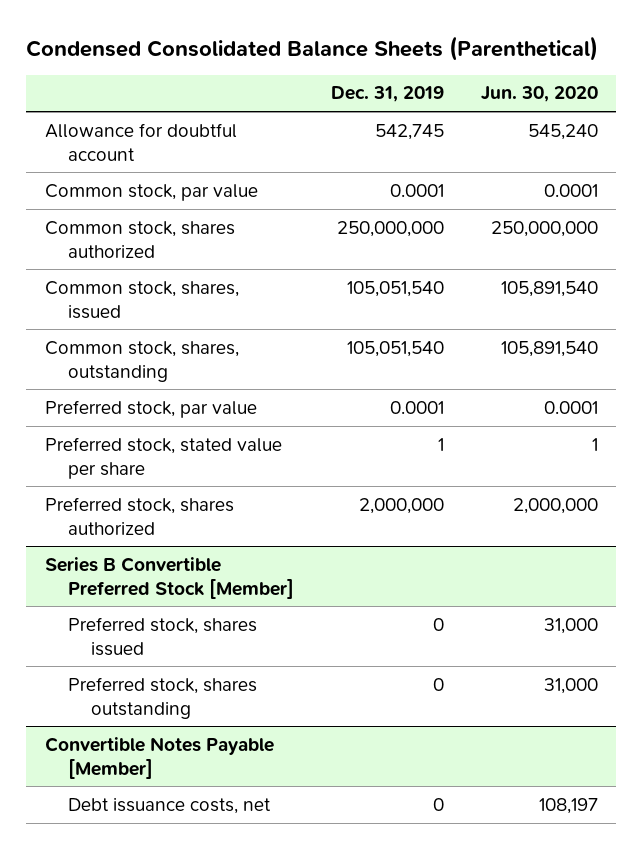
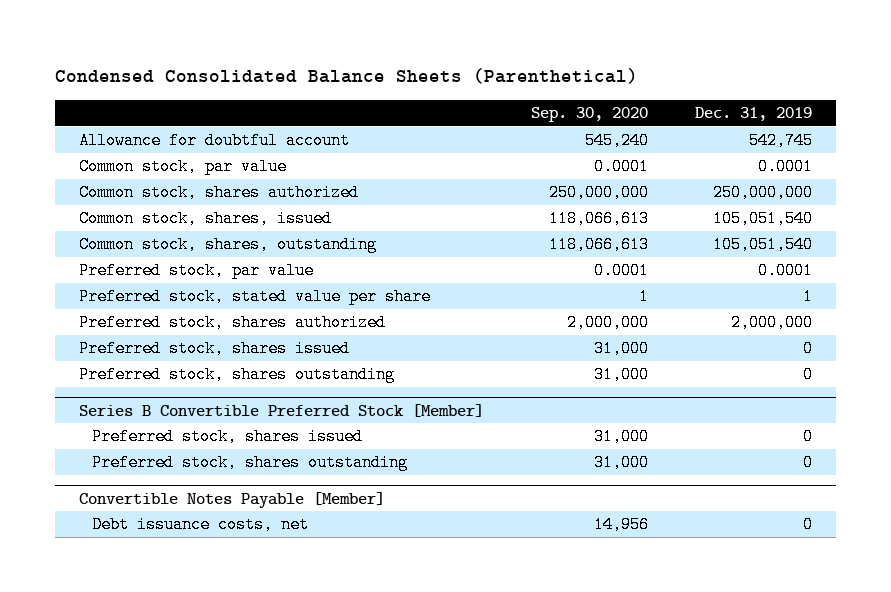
- | Dec. 31, 2019 | Jun. 30, 2020
+ | Sep. 30, 2020 | Dec. 31, 2019
+ Preferred stock, shares issued | 31,000 | 0
+ Preferred stock, shares outstanding | 31,000 | 0

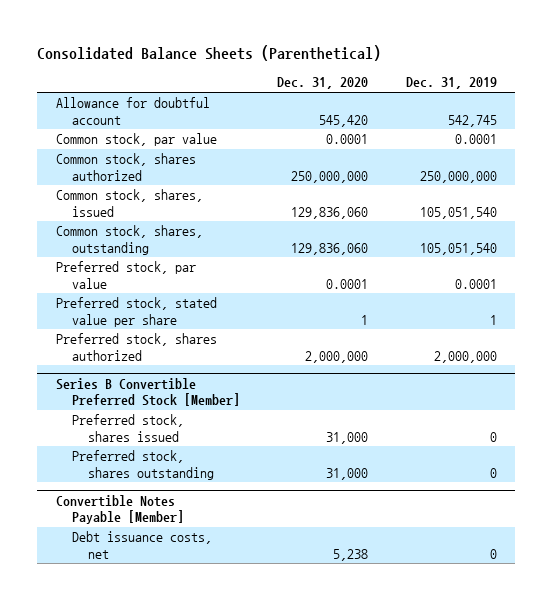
- Condensed Consolidated Balance Sheets (Parenthetical)
+ Consolidated Balance Sheets (Parenthetical)
- | Sep. 30, 2020 | Dec. 31, 2019
+ | Dec. 31, 2020 | Dec. 31, 2019
- Preferred stock, shares issued | 31,000 | 0
- Preferred stock, shares outstanding | 31,000 | 0

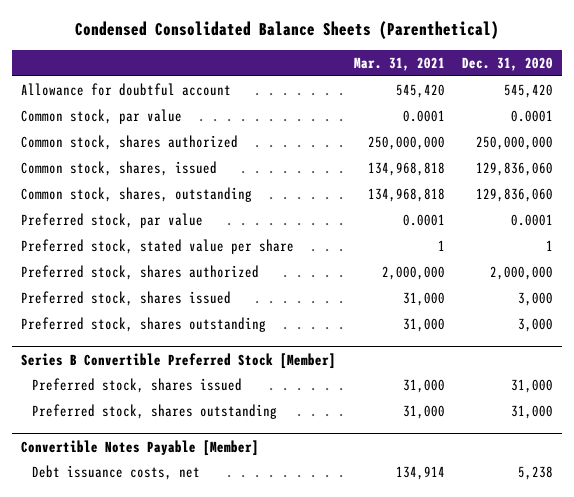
- Consolidated Balance Sheets (Parenthetical)
+ Condensed Consolidated Balance Sheets (Parenthetical)
- | Dec. 31, 2020 | Dec. 31, 2019
+ | Mar. 31, 2021 | Dec. 31, 2020
+ Preferred stock, shares issued | 31,000 | 3,000
+ Preferred stock, shares outstanding | 31,000 | 3,000

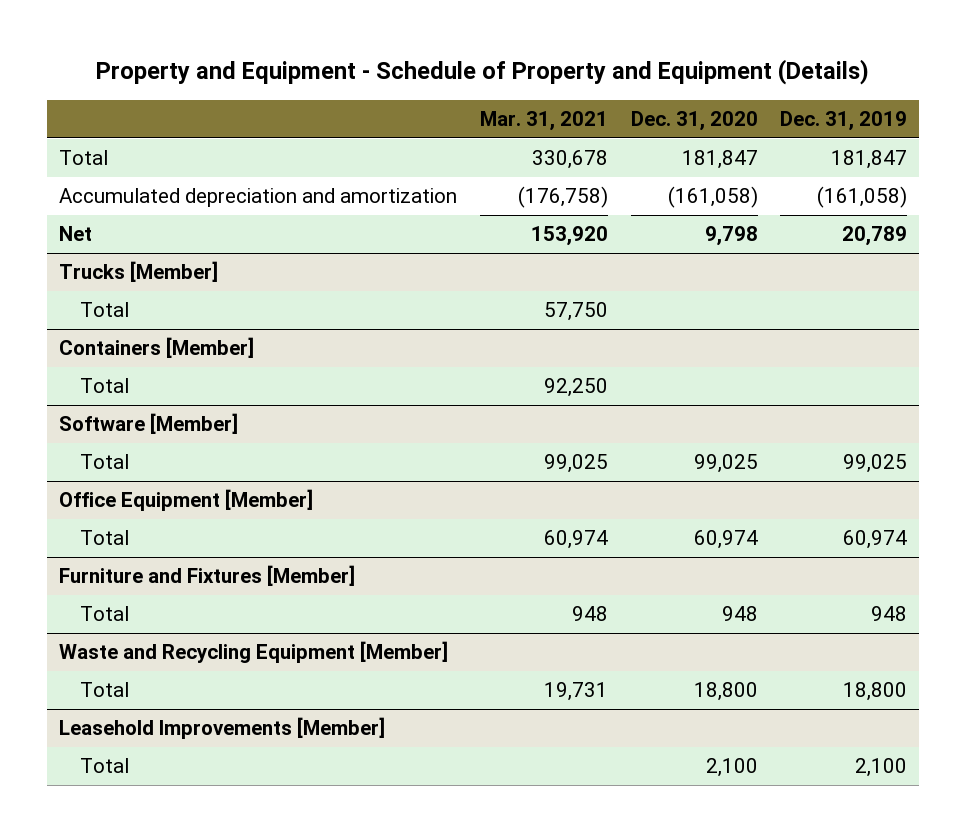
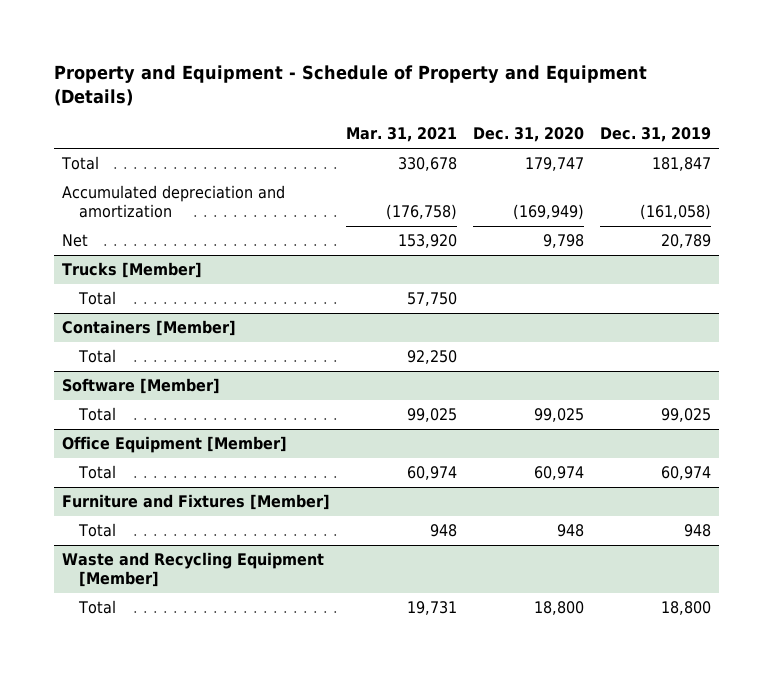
- Total | 330,678 | 181,847 | 181,847
- Accumulated depreciation and amortization | (176,758) | (161,058) | (161,058)
+ Total | 330,678 | 179,747 | 181,847
+ Accumulated depreciation and amortization | (176,758) | (169,949) | (161,058)
- Leasehold Improvements [Member]
- Total | | 2,100 | 2,100

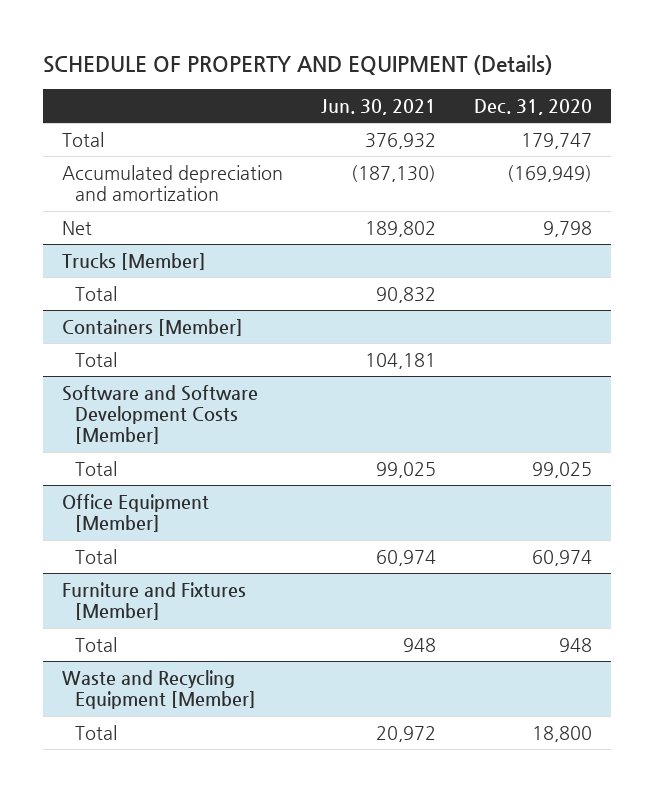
- Property and Equipment - Schedule of Property and Equipment (Details)
+ SCHEDULE OF PROPERTY AND EQUIPMENT (Details)
- | Mar. 31, 2021 | Dec. 31, 2020 | Dec. 31, 2019
+ | Jun. 30, 2021 | Dec. 31, 2020
- Software [Member]
+ Software and Software Development Costs [Member]

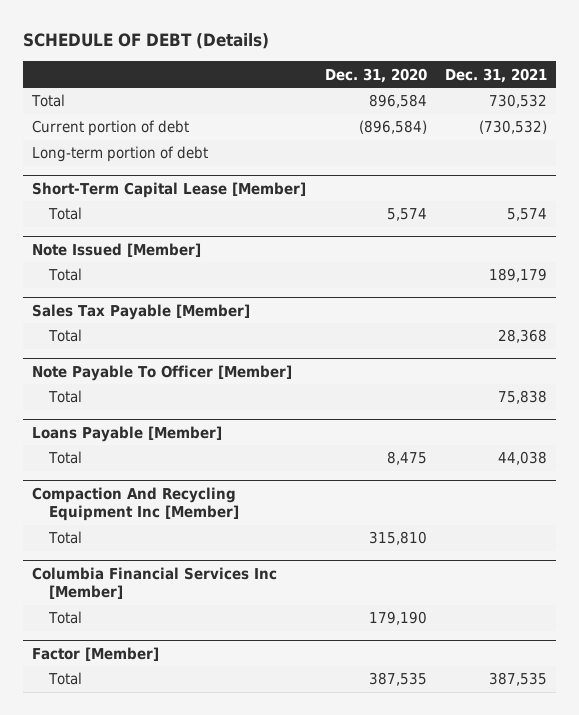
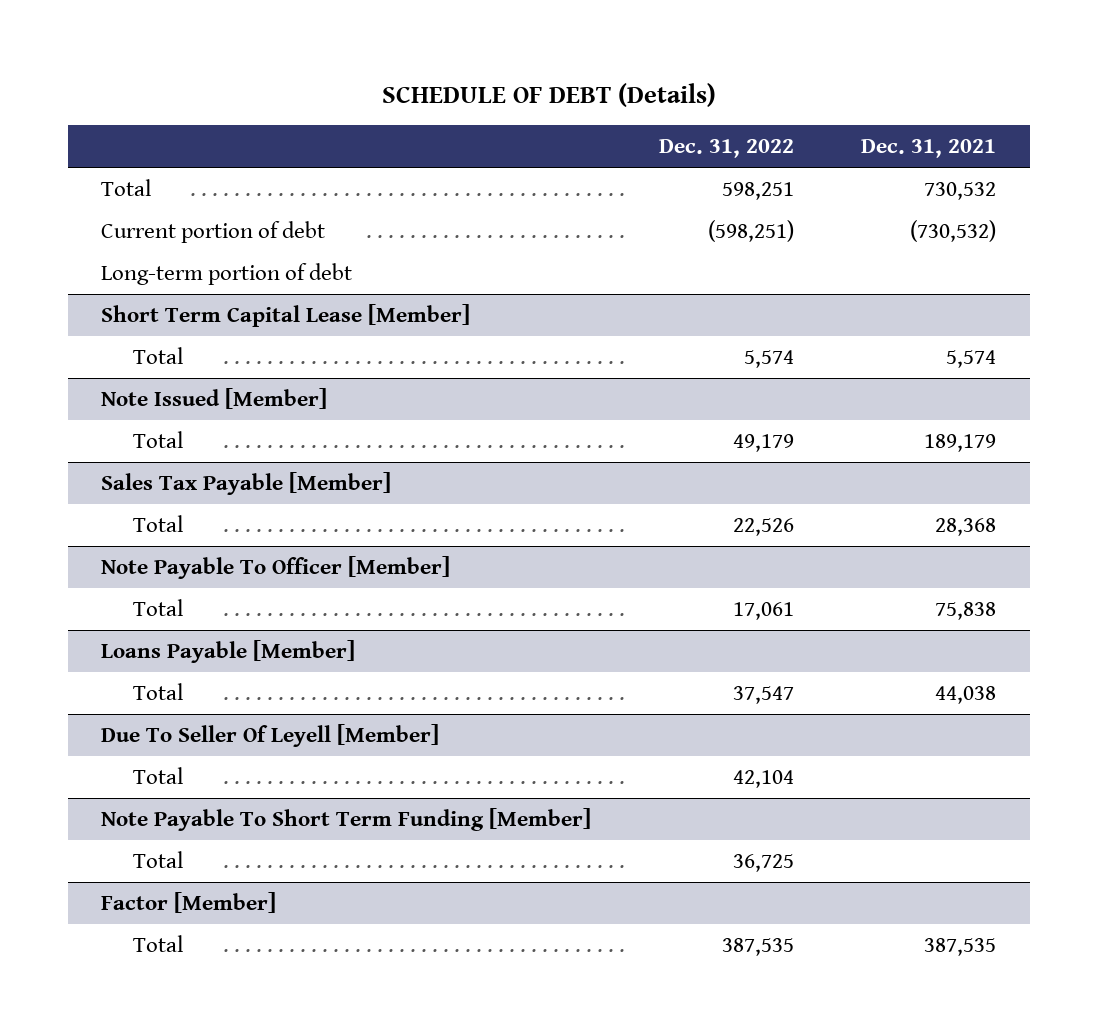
- | Dec. 31, 2020 | Dec. 31, 2021
+ | Dec. 31, 2022 | Dec. 31, 2021
- Short-Term Capital Lease [Member]
+ Short Term Capital Lease [Member]
- Compaction And Recycling Equipment Inc [Member]
+ Due To Seller Of Leyell [Member]
- Columbia Financial Services Inc [Member]
+ Note Payable To Short Term Funding [Member]

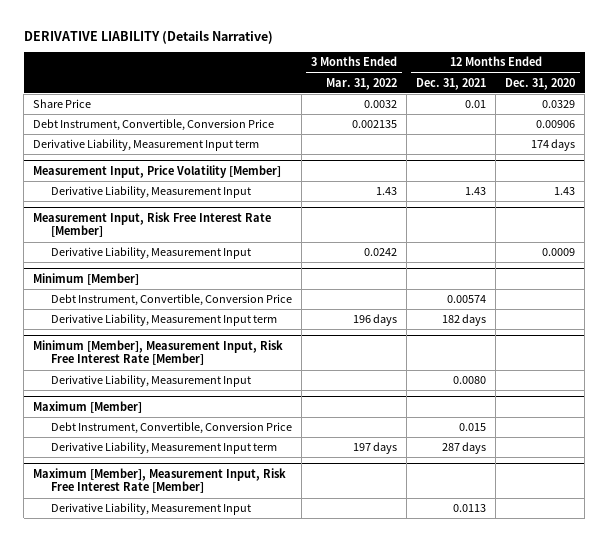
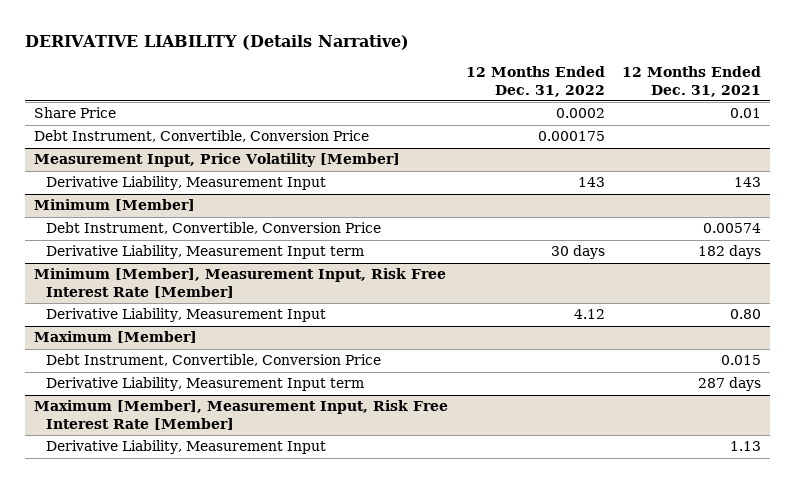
- | 3 Months Ended Mar. 31, 2022 | 12 Months Ended Dec. 31, 2021 | 12 Months Ended Dec. 31, 2020
+ | 12 Months Ended Dec. 31, 2022 | 12 Months Ended Dec. 31, 2021
- Derivative Liability, Measurement Input term | | | 174 days
@ Measurement Input, Price Volatility [Member]
- Derivative Liability, Measurement Input | 1.43 | 1.43 | 1.43
- Measurement Input, Risk Free Interest Rate [Member]
- Derivative Liability, Measurement Input | 0.0242 | | 0.0009
@ Measurement Input, Price Volatility [Member]
+ Derivative Liability, Measurement Input | 143 | 143
@ Minimum [Member], Measurement Input, Risk Free Interest Rate [Member]
- Derivative Liability, Measurement Input | | 0.0080 |
+ Derivative Liability, Measurement Input | 4.12 | 0.80
@ Maximum [Member], Measurement Input, Risk Free Interest Rate [Member]
- Derivative Liability, Measurement Input | | 0.0113 |
+ Derivative Liability, Measurement Input | | 1.13

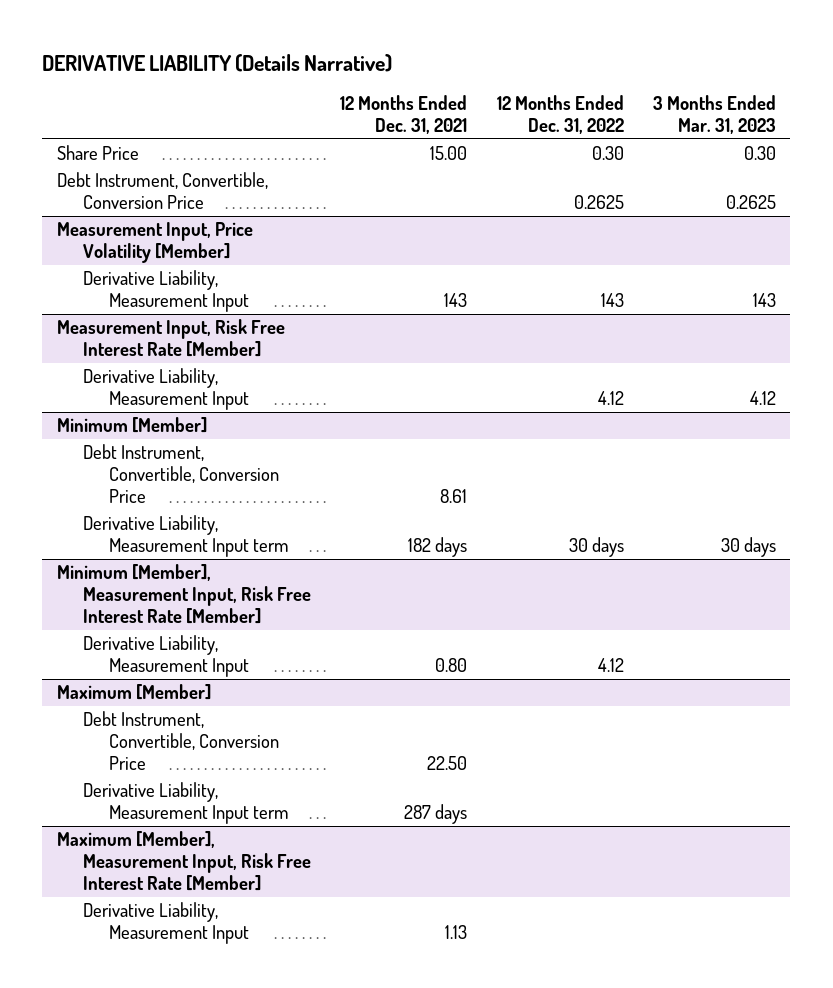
- | 12 Months Ended Dec. 31, 2022 | 12 Months Ended Dec. 31, 2021
+ | 12 Months Ended Dec. 31, 2021 | 12 Months Ended Dec. 31, 2022 | 3 Months Ended Mar. 31, 2023
- Share Price | 0.0002 | 0.01
- Debt Instrument, Convertible, Conversion Price | 0.000175 |
+ Share Price | 15.00 | 0.30 | 0.30
+ Debt Instrument, Convertible, Conversion Price | | 0.2625 | 0.2625
+ Measurement Input, Risk Free Interest Rate [Member]
+ Derivative Liability, Measurement Input | | 4.12 | 4.12
@ Minimum [Member]
- Debt Instrument, Convertible, Conversion Price | | 0.00574
+ Debt Instrument, Convertible, Conversion Price | 8.61 | |
@ Maximum [Member]
- Debt Instrument, Convertible, Conversion Price | | 0.015
+ Debt Instrument, Convertible, Conversion Price | 22.50 | |

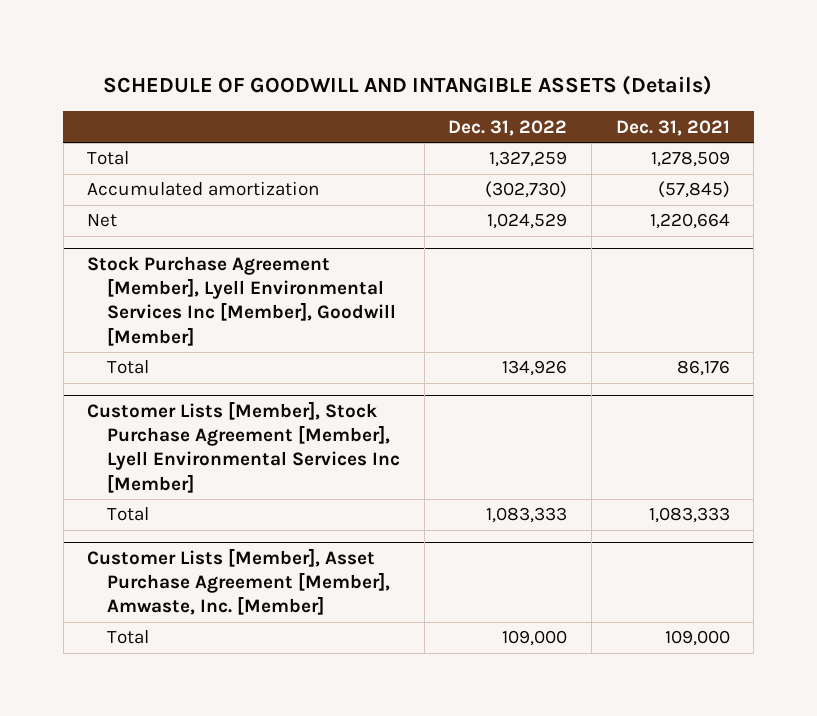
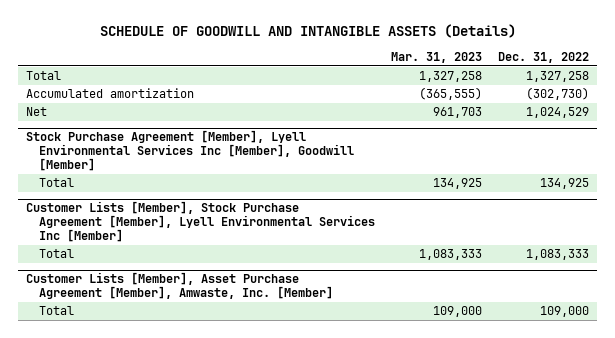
- | Dec. 31, 2022 | Dec. 31, 2021
+ | Mar. 31, 2023 | Dec. 31, 2022
- Total | 1,327,259 | 1,278,509
+ Total | 1,327,258 | 1,327,258
@ Stock Purchase Agreement [Member], Lyell Environmental Services Inc [Member], Goodwill [Member]
- Total | 134,926 | 86,176
+ Total | 134,925 | 134,925

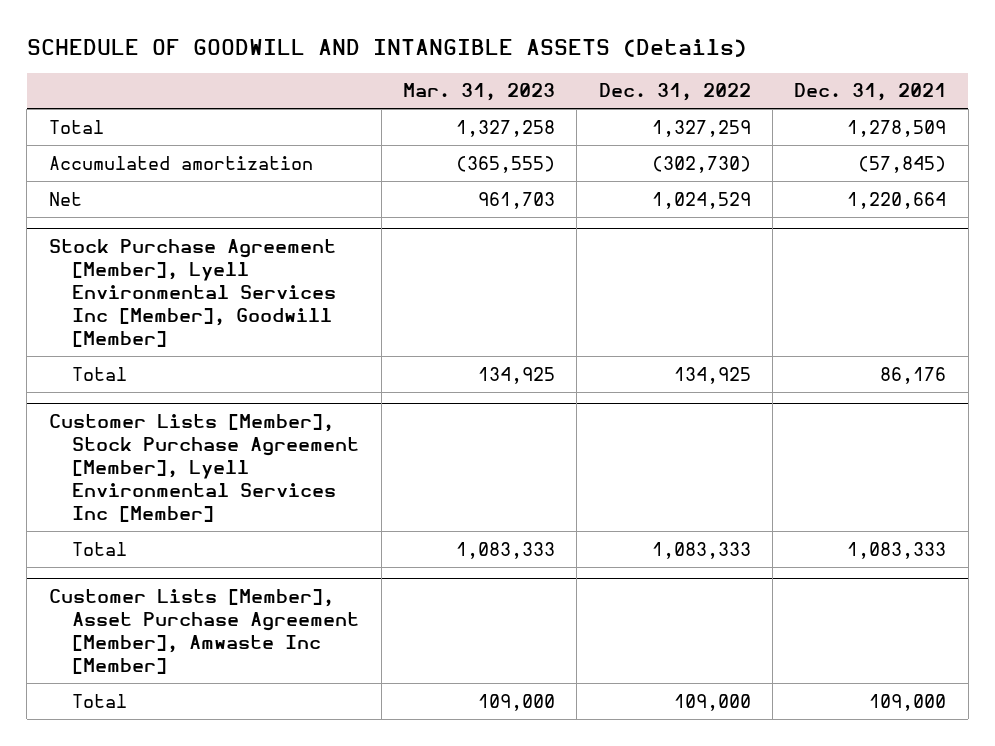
- | Mar. 31, 2023 | Dec. 31, 2022
+ | Mar. 31, 2023 | Dec. 31, 2022 | Dec. 31, 2021
- Total | 1,327,258 | 1,327,258
+ Total | 1,327,258 | 1,327,259 | 1,278,509
- Customer Lists [Member], Asset Purchase Agreement [Member], Amwaste, Inc. [Member]
+ Customer Lists [Member], Asset Purchase Agreement [Member], Amwaste Inc [Member]

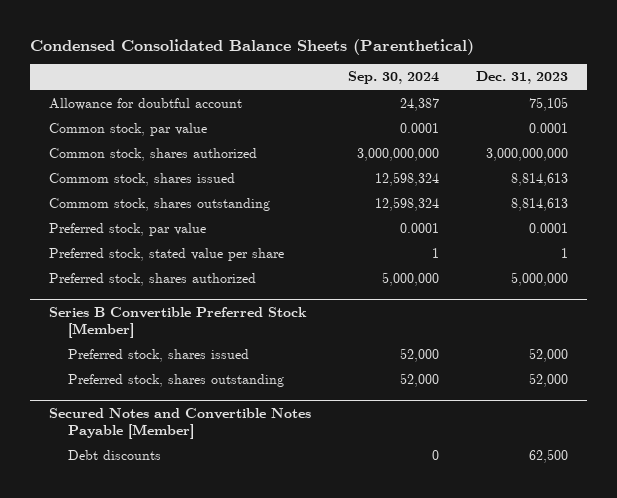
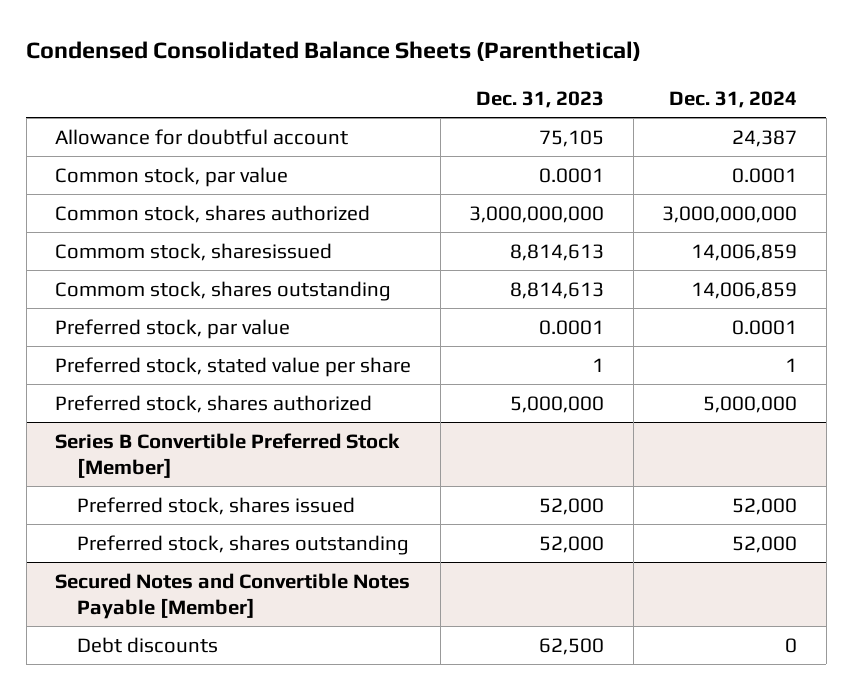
- | Sep. 30, 2024 | Dec. 31, 2023
+ | Dec. 31, 2023 | Dec. 31, 2024
- Commom stock, shares issued | 12,598,324 | 8,814,613
+ Commom stock, sharesissued | 8,814,613 | 14,006,859

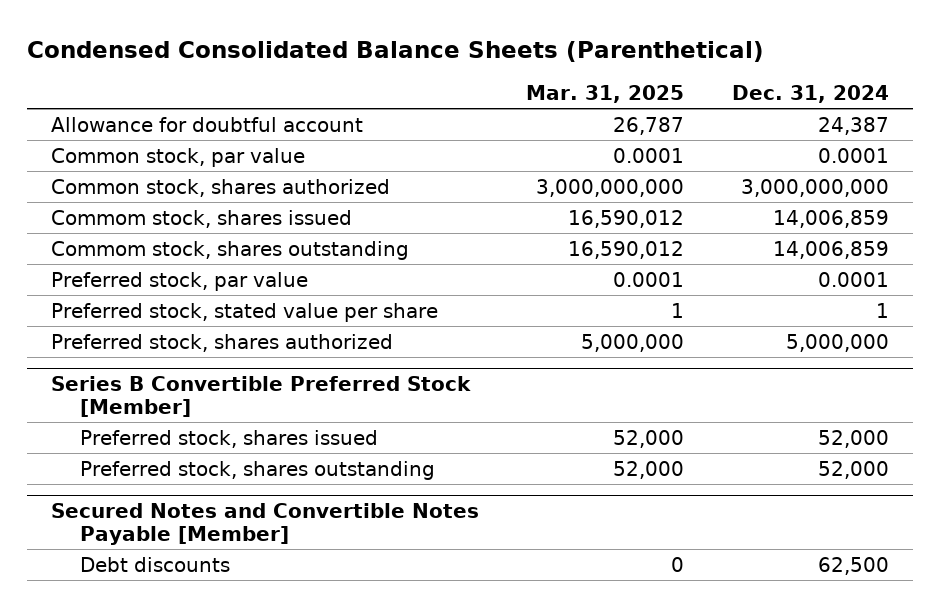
- | Dec. 31, 2023 | Dec. 31, 2024
+ | Mar. 31, 2025 | Dec. 31, 2024
- Commom stock, sharesissued | 8,814,613 | 14,006,859
+ Commom stock, shares issued | 16,590,012 | 14,006,859
@ Secured Notes and Convertible Notes Payable [Member]
- Debt discounts | 62,500 | 0
+ Debt discounts | 0 | 62,500

